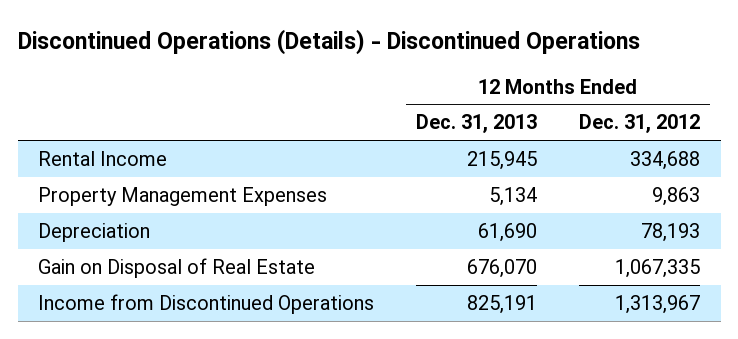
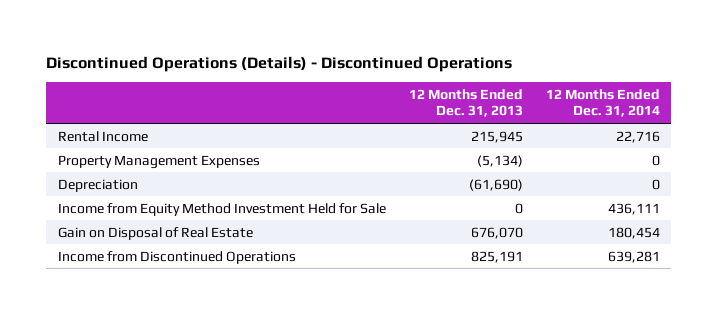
- | 12 Months Ended Dec. 31, 2013 | 12 Months Ended Dec. 31, 2012
+ | 12 Months Ended Dec. 31, 2013 | 12 Months Ended Dec. 31, 2014
- Property Management Expenses | 5,134 | 9,863
- Depreciation | 61,690 | 78,193
+ Property Management Expenses | (5,134) | 0
+ Depreciation | (61,690) | 0
+ Income from Equity Method Investment Held for Sale | 0 | 436,111

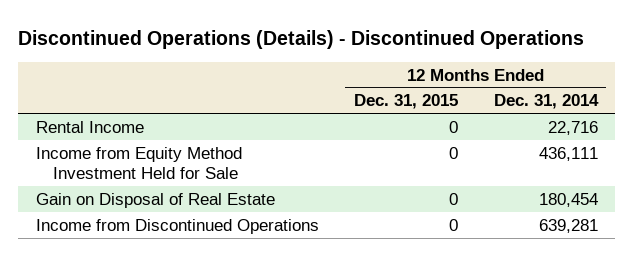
- | 12 Months Ended Dec. 31, 2013 | 12 Months Ended Dec. 31, 2014
+ | 12 Months Ended Dec. 31, 2015 | 12 Months Ended Dec. 31, 2014
- Property Management Expenses | (5,134) | 0
- Depreciation | (61,690) | 0

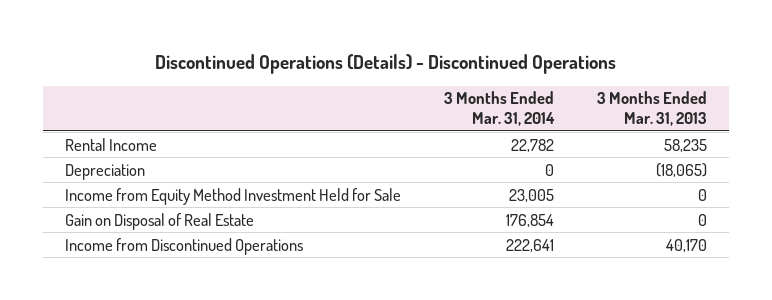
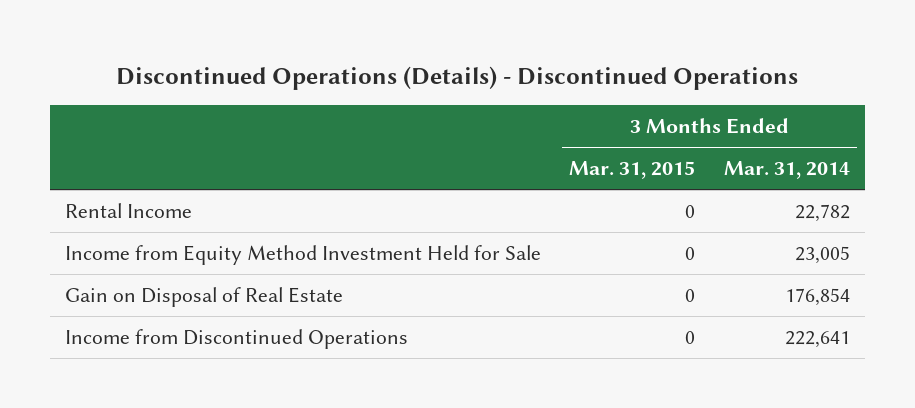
- | 3 Months Ended Mar. 31, 2014 | 3 Months Ended Mar. 31, 2013
+ | 3 Months Ended Mar. 31, 2015 | 3 Months Ended Mar. 31, 2014
- Depreciation | 0 | (18,065)

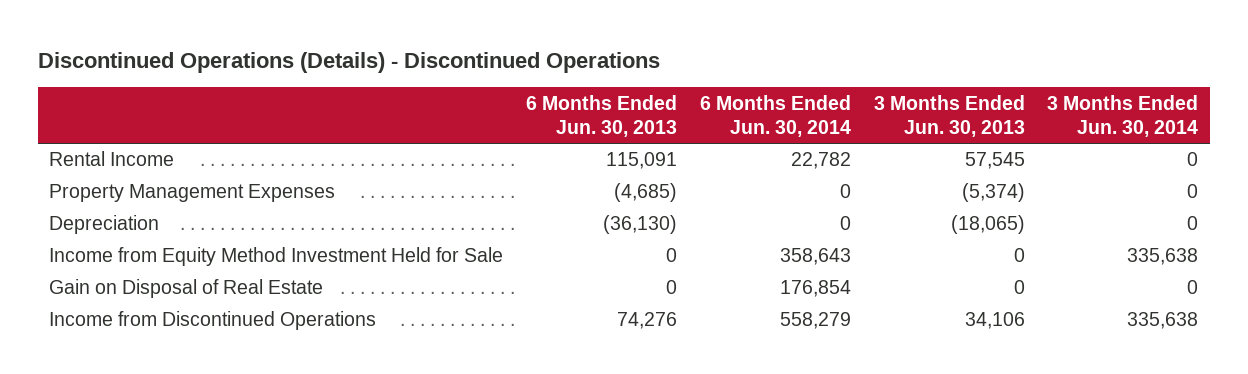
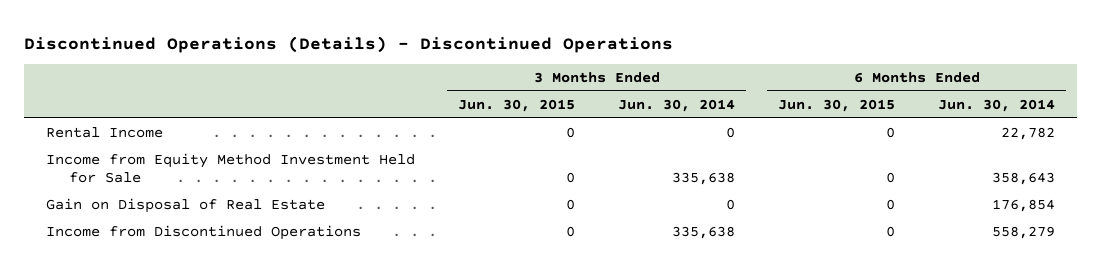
- | 6 Months Ended Jun. 30, 2013 | 6 Months Ended Jun. 30, 2014 | 3 Months Ended Jun. 30, 2013 | 3 Months Ended Jun. 30, 2014
+ | 3 Months Ended Jun. 30, 2015 | 3 Months Ended Jun. 30, 2014 | 6 Months Ended Jun. 30, 2015 | 6 Months Ended Jun. 30, 2014
- Property Management Expenses | (4,685) | 0 | (5,374) | 0
- Depreciation | (36,130) | 0 | (18,065) | 0

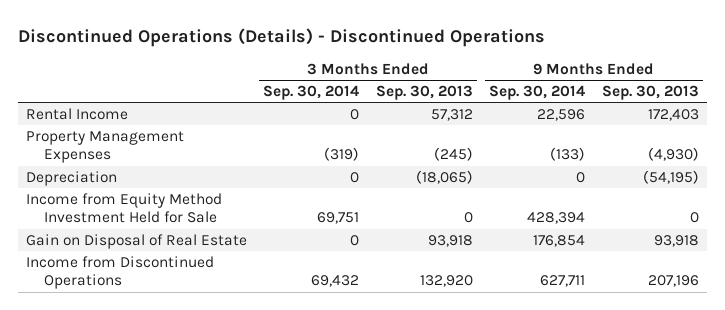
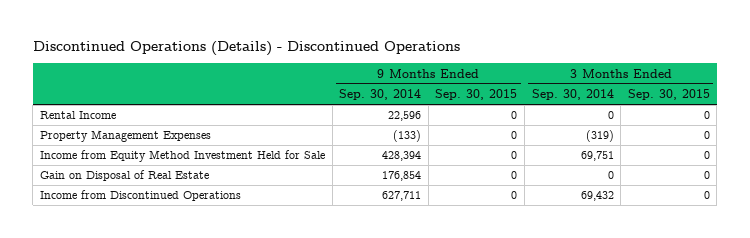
- | 3 Months Ended Sep. 30, 2014 | 3 Months Ended Sep. 30, 2013 | 9 Months Ended Sep. 30, 2014 | 9 Months Ended Sep. 30, 2013
+ | 9 Months Ended Sep. 30, 2014 | 9 Months Ended Sep. 30, 2015 | 3 Months Ended Sep. 30, 2014 | 3 Months Ended Sep. 30, 2015
- Depreciation | 0 | (18,065) | 0 | (54,195)

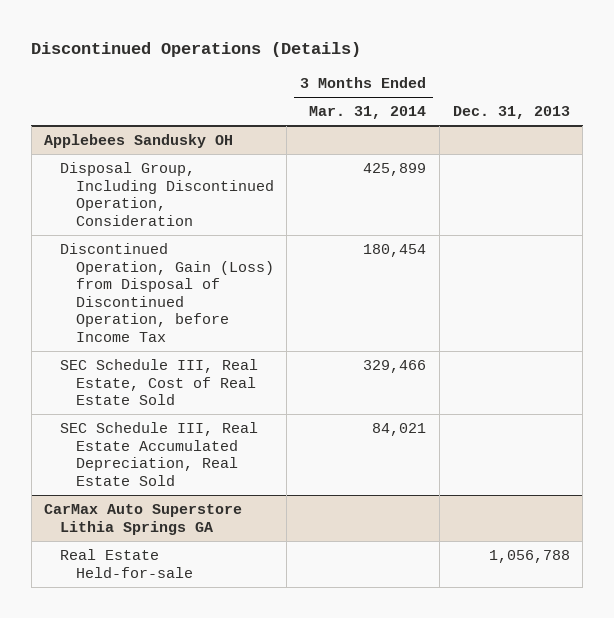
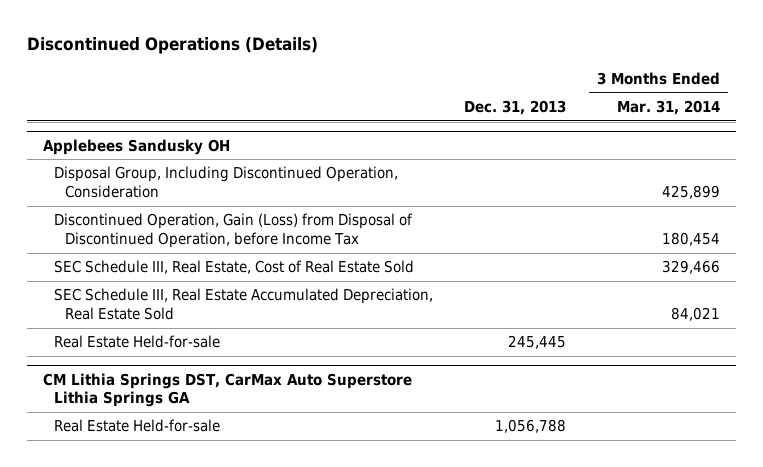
- | 3 Months Ended Mar. 31, 2014 | Dec. 31, 2013
+ | Dec. 31, 2013 | 3 Months Ended Mar. 31, 2014
- CarMax Auto Superstore Lithia Springs GA
@ Applebees Sandusky OH
+ Real Estate Held-for-sale | 245,445 |
+ CM Lithia Springs DST, CarMax Auto Superstore Lithia Springs GA

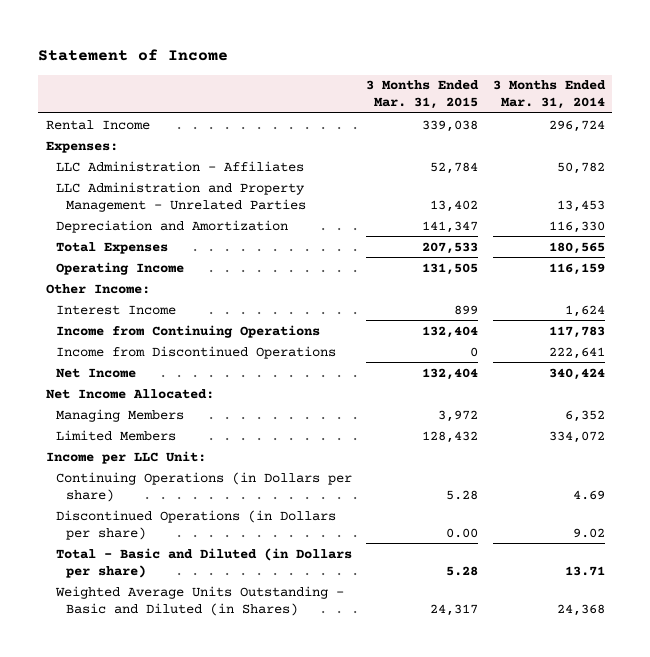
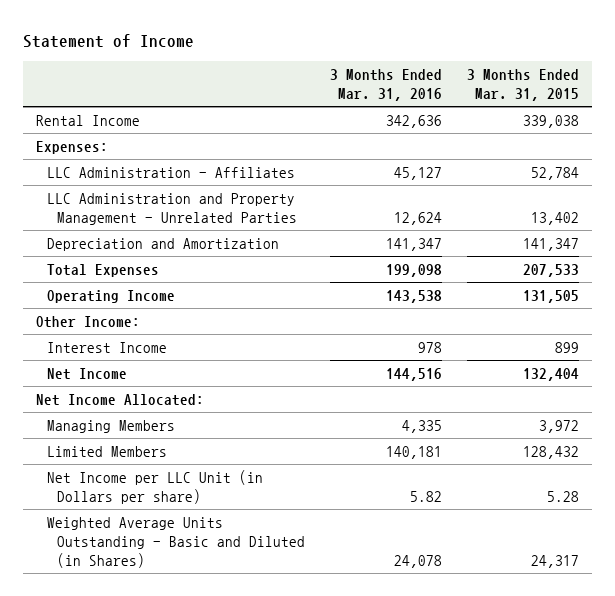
- | 3 Months Ended Mar. 31, 2015 | 3 Months Ended Mar. 31, 2014
+ | 3 Months Ended Mar. 31, 2016 | 3 Months Ended Mar. 31, 2015
- Income from Continuing Operations | 132,404 | 117,783
- Income from Discontinued Operations | 0 | 222,641
- Income per LLC Unit:
- Continuing Operations (in Dollars per share) | 5.28 | 4.69
- Discontinued Operations (in Dollars per share) | 0.00 | 9.02
- Total - Basic and Diluted (in Dollars per share) | 5.28 | 13.71
+ Net Income per LLC Unit (in Dollars per share) | 5.82 | 5.28

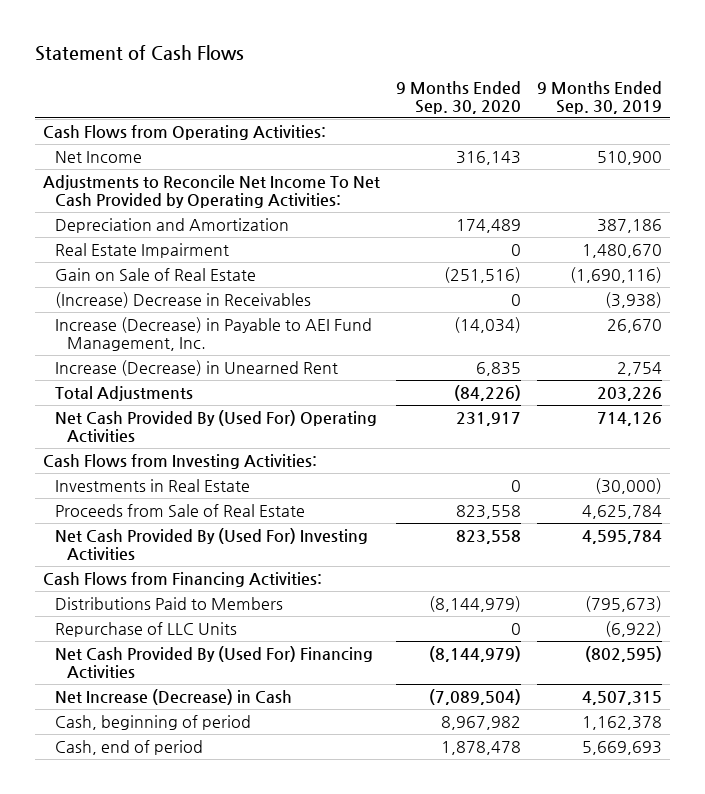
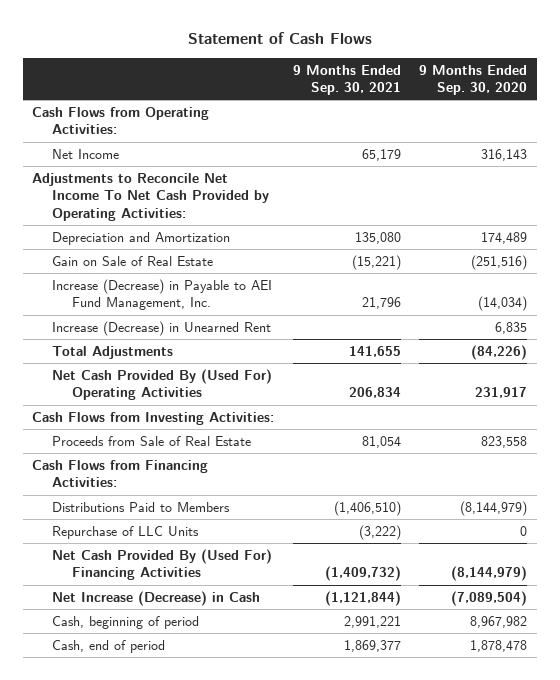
- | 9 Months Ended Sep. 30, 2020 | 9 Months Ended Sep. 30, 2019
+ | 9 Months Ended Sep. 30, 2021 | 9 Months Ended Sep. 30, 2020
- Real Estate Impairment | 0 | 1,480,670
- (Increase) Decrease in Receivables | 0 | (3,938)
- Investments in Real Estate | 0 | (30,000)
- Net Cash Provided By (Used For) Investing Activities | 823,558 | 4,595,784

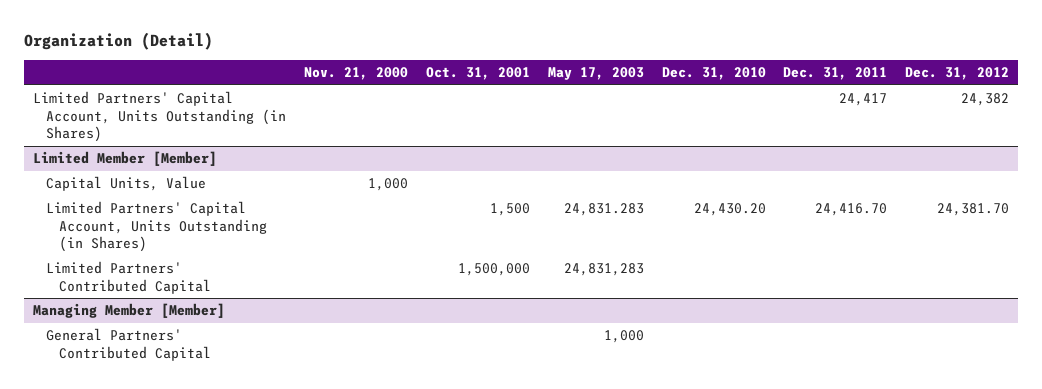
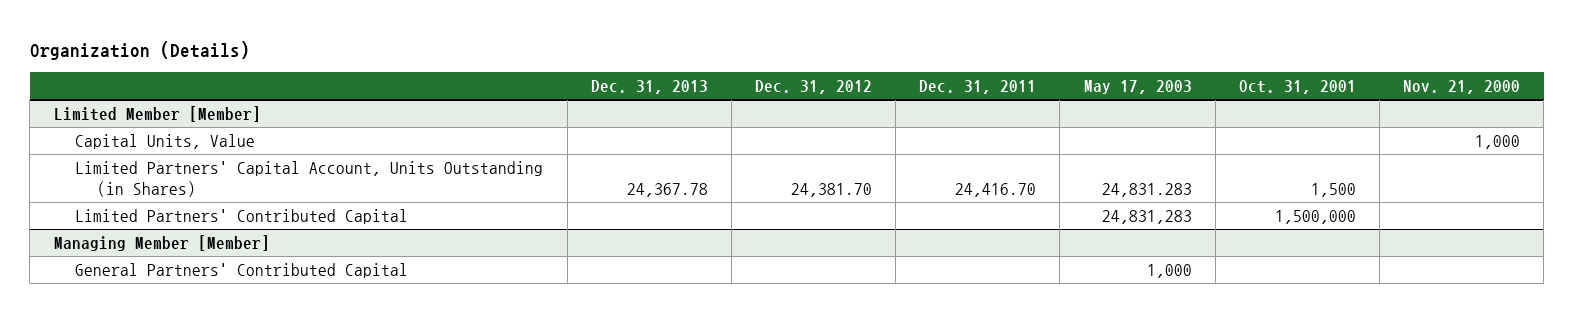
- Organization (Detail)
+ Organization (Details)
- | Nov. 21, 2000 | Oct. 31, 2001 | May 17, 2003 | Dec. 31, 2010 | Dec. 31, 2011 | Dec. 31, 2012
+ | Dec. 31, 2013 | Dec. 31, 2012 | Dec. 31, 2011 | May 17, 2003 | Oct. 31, 2001 | Nov. 21, 2000
- Limited Partners' Capital Account, Units Outstanding (in Shares) | | | | | 24,417 | 24,382

